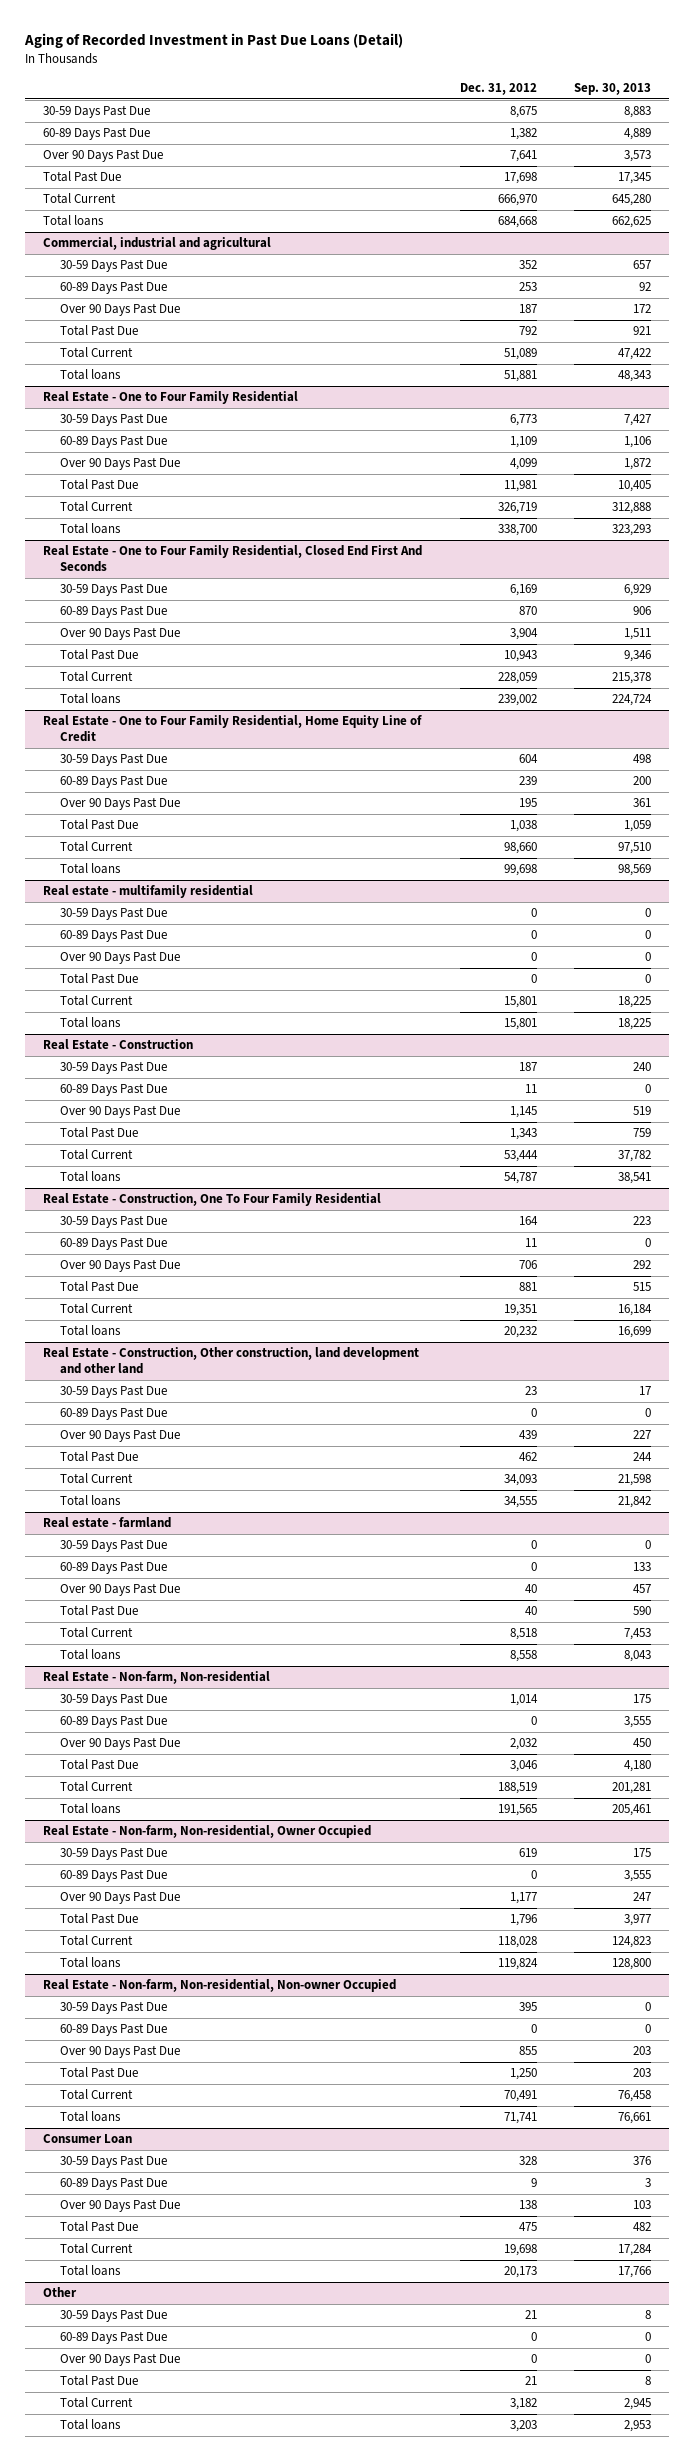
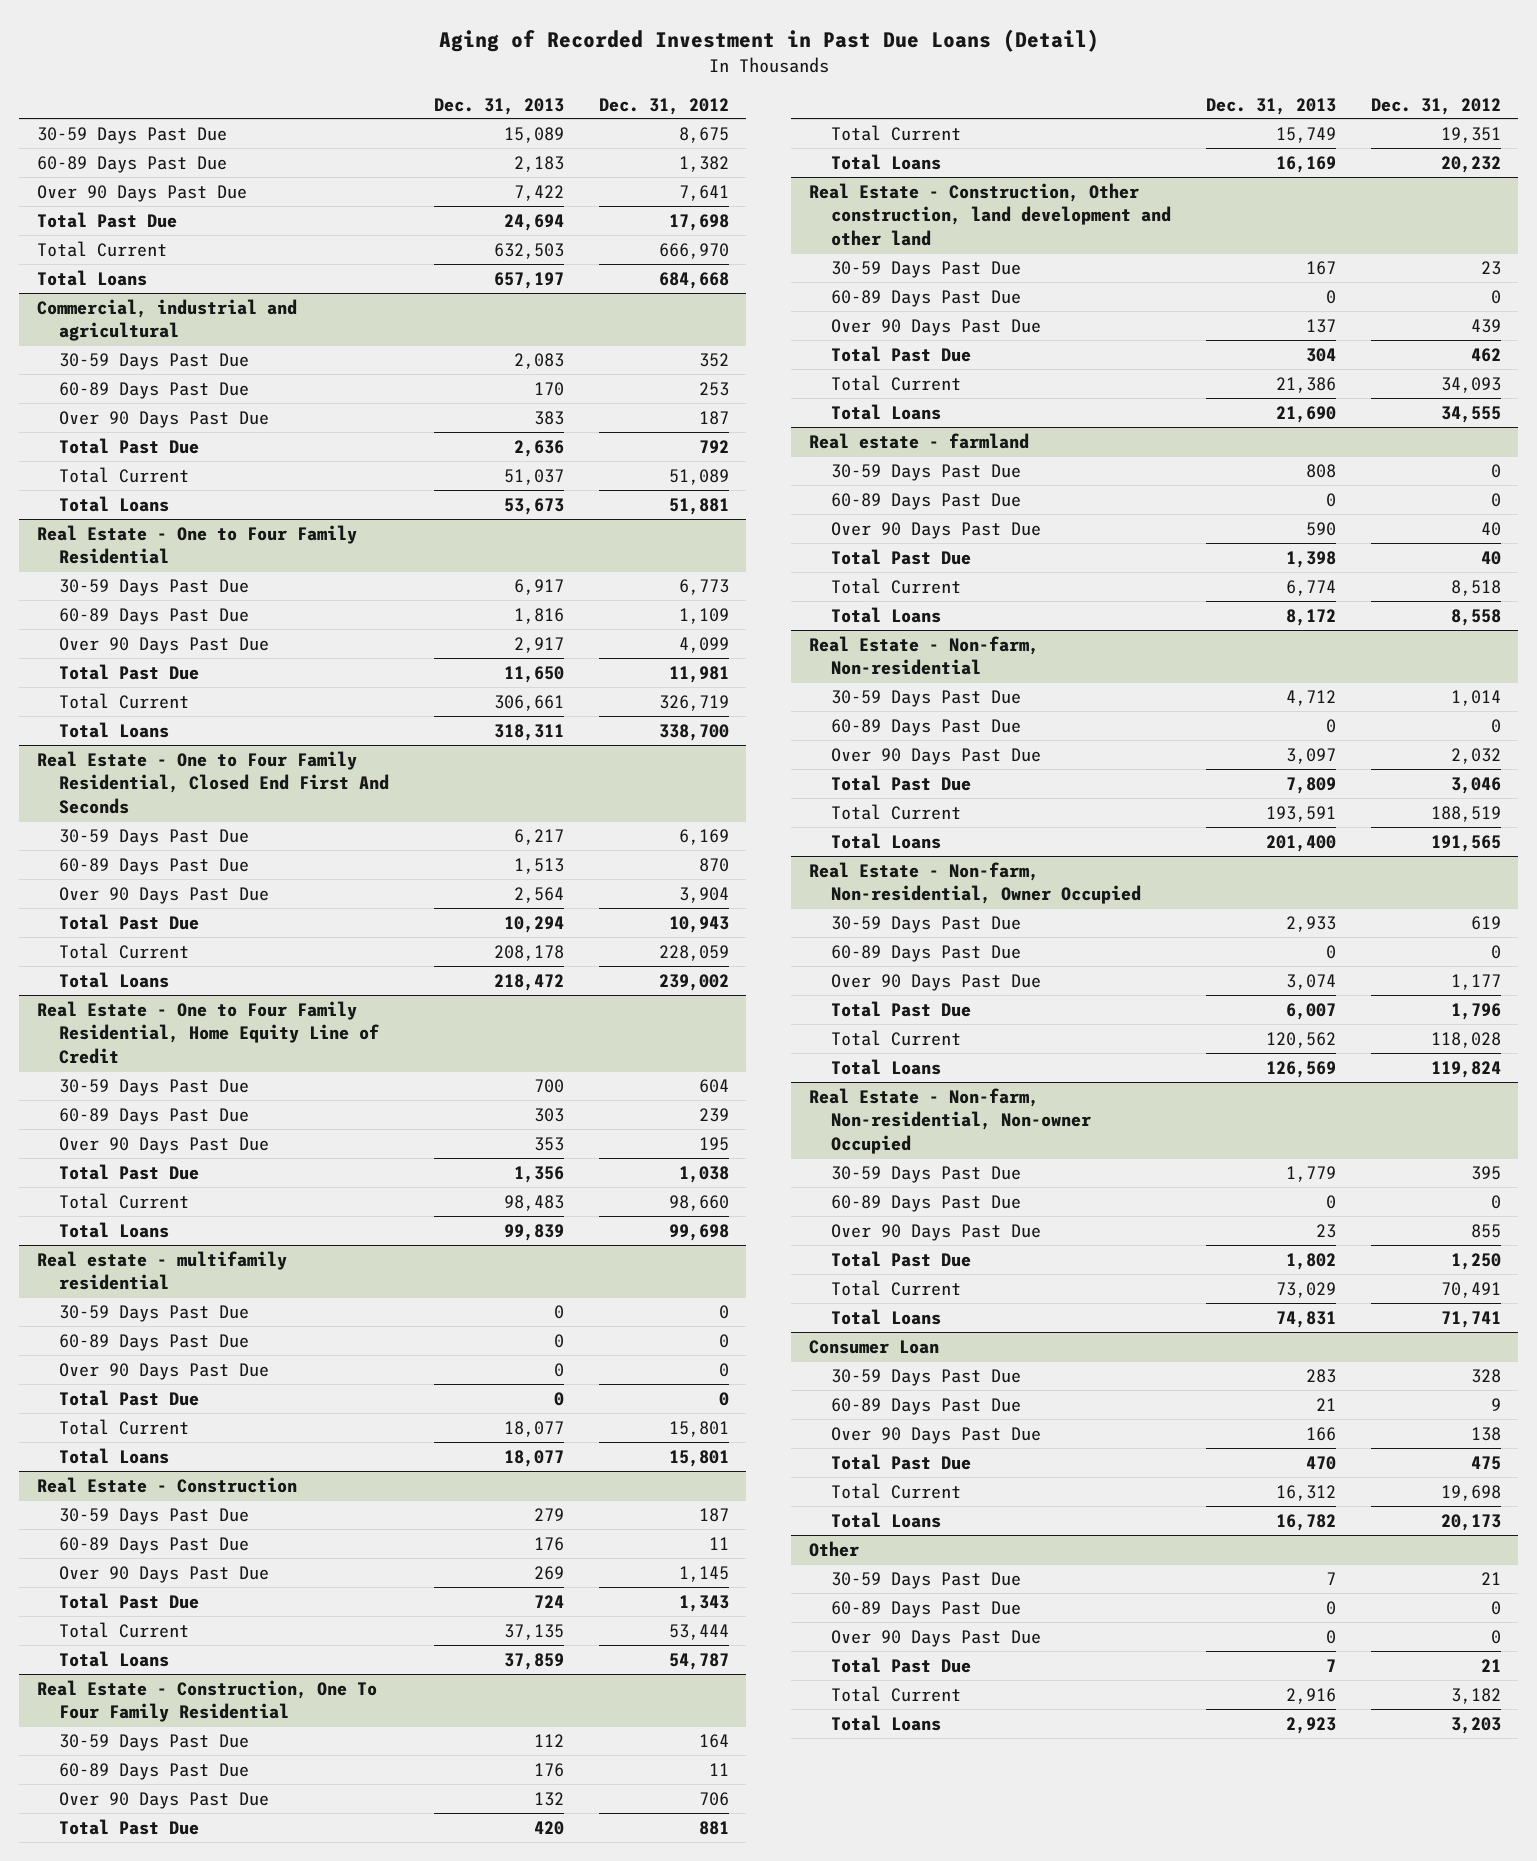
- | Dec. 31, 2012 | Sep. 30, 2013
+ | Dec. 31, 2013 | Dec. 31, 2012
- Total loans | 684,668 | 662,625
+ Total Loans | 657,197 | 684,668
@ Commercial, industrial and agricultural
- Total loans | 51,881 | 48,343
+ Total Loans | 53,673 | 51,881
@ Real Estate - One to Four Family Residential
- Total loans | 338,700 | 323,293
+ Total Loans | 318,311 | 338,700
@ Real Estate - One to Four Family Residential, Closed End First And Seconds
- Total loans | 239,002 | 224,724
+ Total Loans | 218,472 | 239,002
@ Real Estate - One to Four Family Residential, Home Equity Line of Credit
- Total loans | 99,698 | 98,569
+ Total Loans | 99,839 | 99,698
@ Real estate - multifamily residential
- Total loans | 15,801 | 18,225
+ Total Loans | 18,077 | 15,801
@ Real Estate - Construction
- Total loans | 54,787 | 38,541
+ Total Loans | 37,859 | 54,787
@ Real Estate - Construction, One To Four Family Residential
- Total loans | 20,232 | 16,699
+ Total Loans | 16,169 | 20,232
@ Real Estate - Construction, Other construction, land development and other land
- Total loans | 34,555 | 21,842
+ Total Loans | 21,690 | 34,555
@ Real estate - farmland
- Total loans | 8,558 | 8,043
+ Total Loans | 8,172 | 8,558
@ Real Estate - Non-farm, Non-residential
- Total loans | 191,565 | 205,461
+ Total Loans | 201,400 | 191,565
@ Real Estate - Non-farm, Non-residential, Owner Occupied
- Total loans | 119,824 | 128,800
+ Total Loans | 126,569 | 119,824
@ Real Estate - Non-farm, Non-residential, Non-owner Occupied
- Total loans | 71,741 | 76,661
+ Total Loans | 74,831 | 71,741
@ Consumer Loan
- Total loans | 20,173 | 17,766
+ Total Loans | 16,782 | 20,173
@ Other
- Total loans | 3,203 | 2,953
+ Total Loans | 2,923 | 3,203

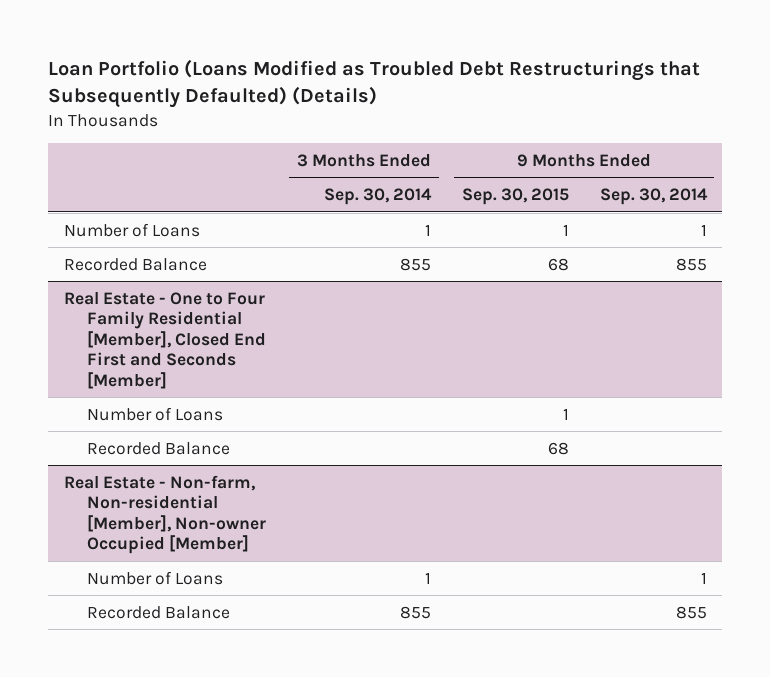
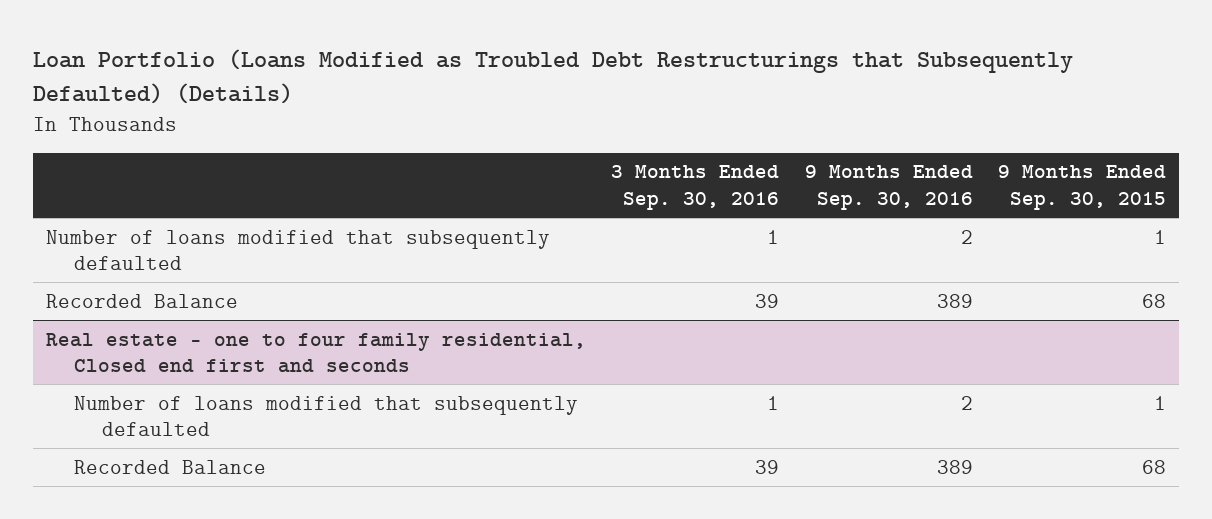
- | 3 Months Ended Sep. 30, 2014 | 9 Months Ended Sep. 30, 2015 | 9 Months Ended Sep. 30, 2014
+ | 3 Months Ended Sep. 30, 2016 | 9 Months Ended Sep. 30, 2016 | 9 Months Ended Sep. 30, 2015
- Number of Loans | 1 | 1 | 1
+ Number of loans modified that subsequently defaulted | 1 | 2 | 1
- Real Estate - One to Four Family Residential [Member], Closed End First and Seconds [Member]
- Number of Loans | | 1 |
+ Real estate - one to four family residential, Closed end first and seconds
+ Number of loans modified that subsequently defaulted | 1 | 2 | 1
- Real Estate - Non-farm, Non-residential [Member], Non-owner Occupied [Member]
- Number of Loans | 1 | | 1
- Recorded Balance | 855 | | 855

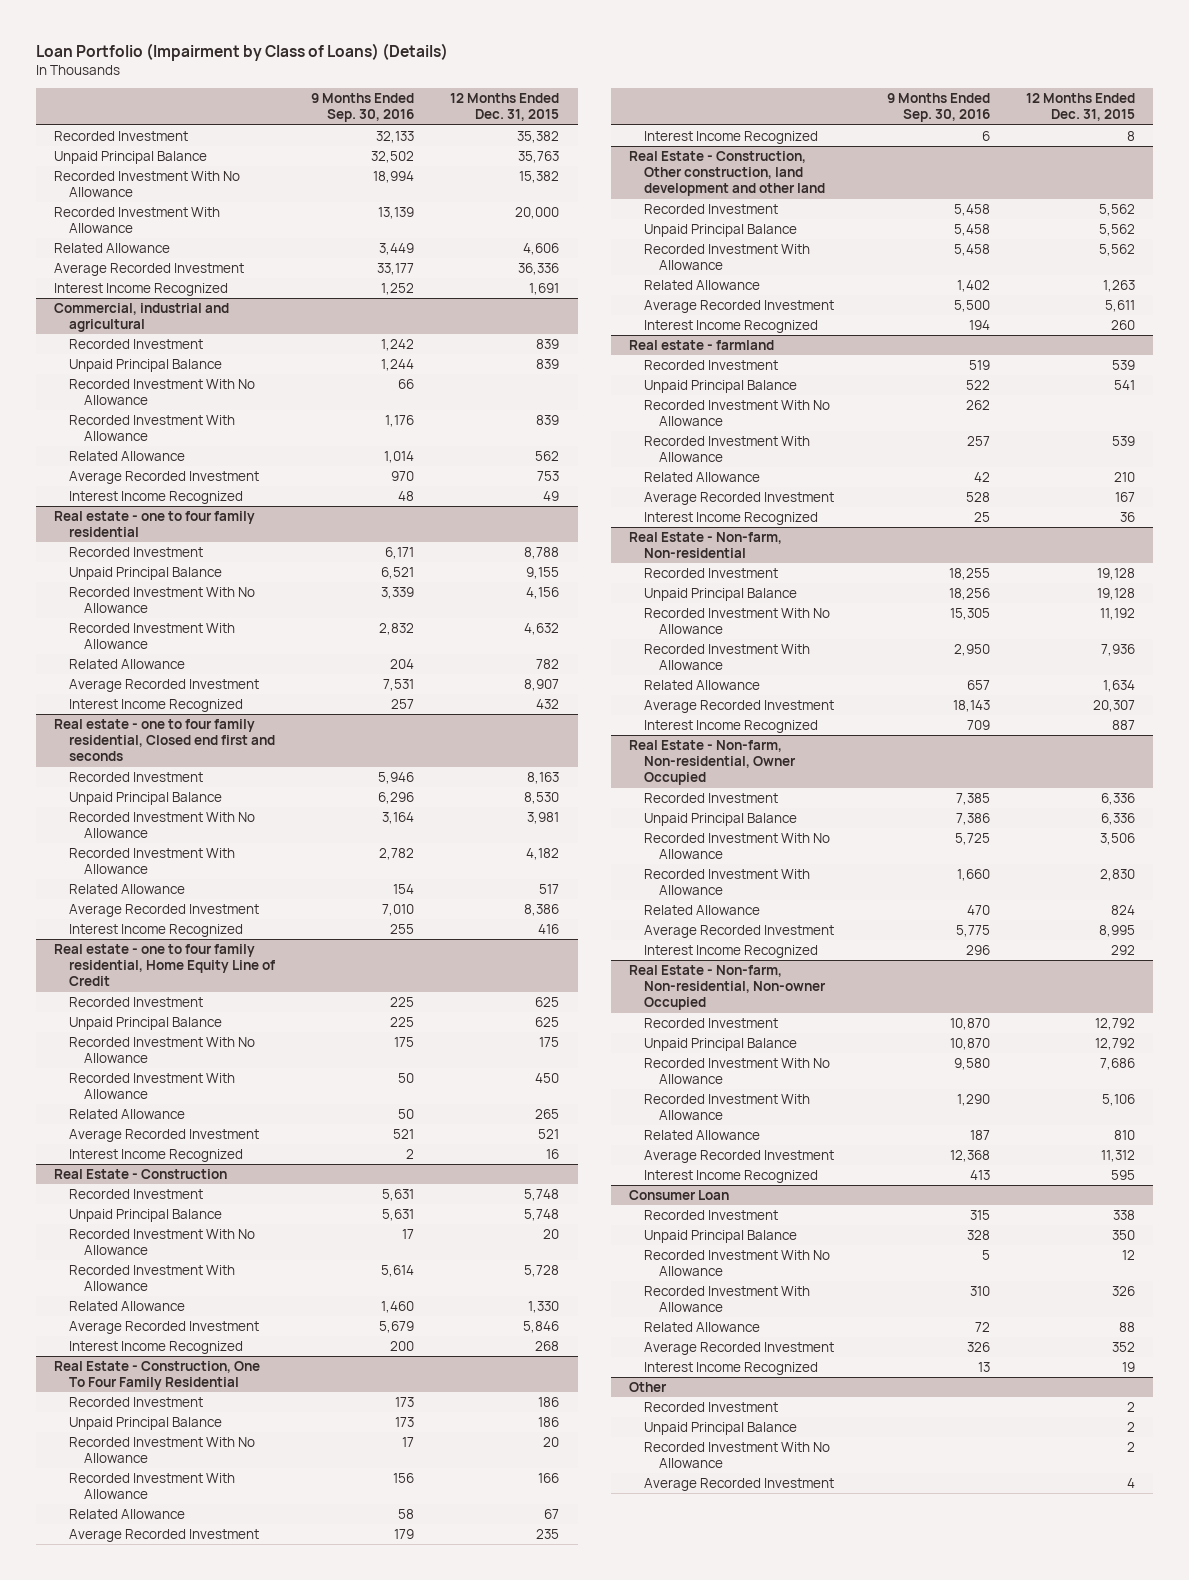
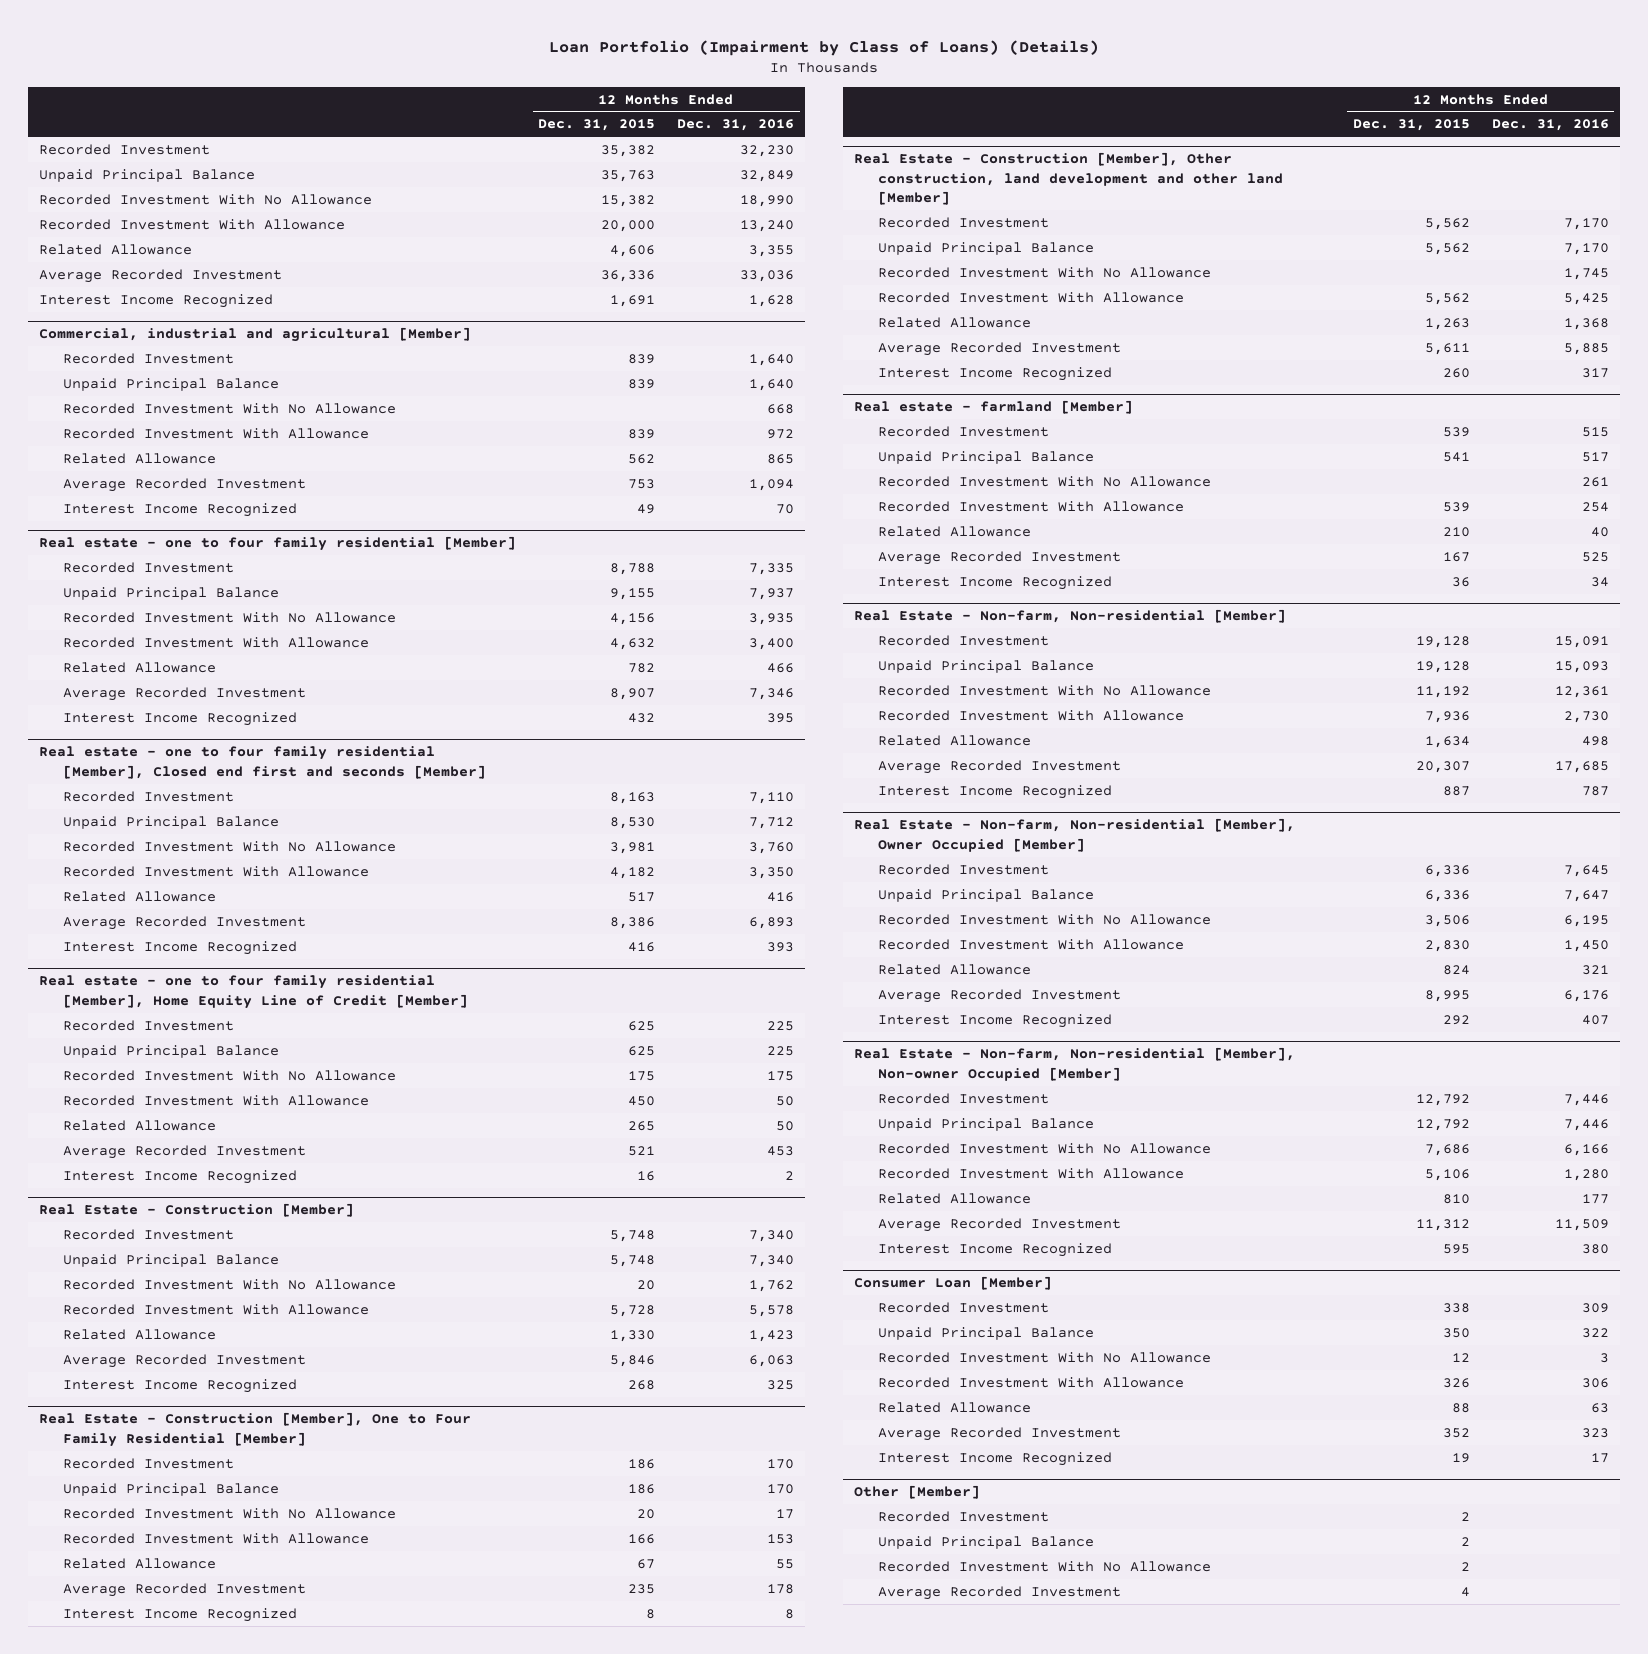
- | 9 Months Ended Sep. 30, 2016 | 12 Months Ended Dec. 31, 2015
+ | 12 Months Ended Dec. 31, 2015 | 12 Months Ended Dec. 31, 2016
- Commercial, industrial and agricultural
+ Commercial, industrial and agricultural [Member]
- Real estate - one to four family residential
+ Real estate - one to four family residential [Member]
- Real estate - one to four family residential, Closed end first and seconds
+ Real estate - one to four family residential [Member], Closed end first and seconds [Member]
- Real estate - one to four family residential, Home Equity Line of Credit
+ Real estate - one to four family residential [Member], Home Equity Line of Credit [Member]
- Real Estate - Construction
+ Real Estate - Construction [Member]
- Real Estate - Construction, One To Four Family Residential
+ Real Estate - Construction [Member], One to Four Family Residential [Member]
- Real Estate - Construction, Other construction, land development and other land
+ Real Estate - Construction [Member], Other construction, land development and other land [Member]
+ Recorded Investment With No Allowance | | 1,745
- Real estate - farmland
+ Real estate - farmland [Member]
- Real Estate - Non-farm, Non-residential
+ Real Estate - Non-farm, Non-residential [Member]
- Real Estate - Non-farm, Non-residential, Owner Occupied
+ Real Estate - Non-farm, Non-residential [Member], Owner Occupied [Member]
- Real Estate - Non-farm, Non-residential, Non-owner Occupied
+ Real Estate - Non-farm, Non-residential [Member], Non-owner Occupied [Member]
- Consumer Loan
+ Consumer Loan [Member]
- Other
+ Other [Member]

